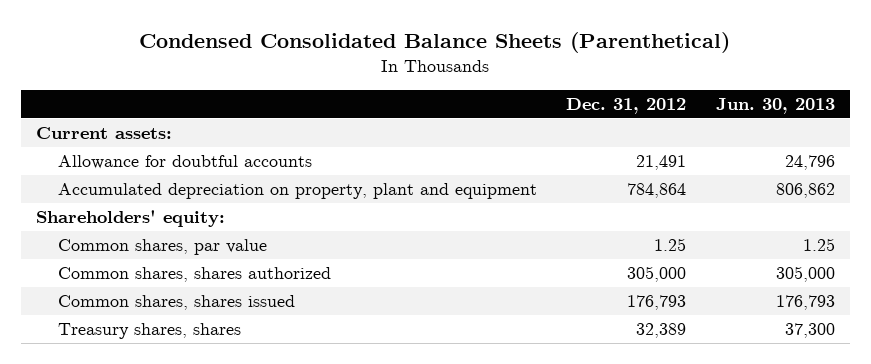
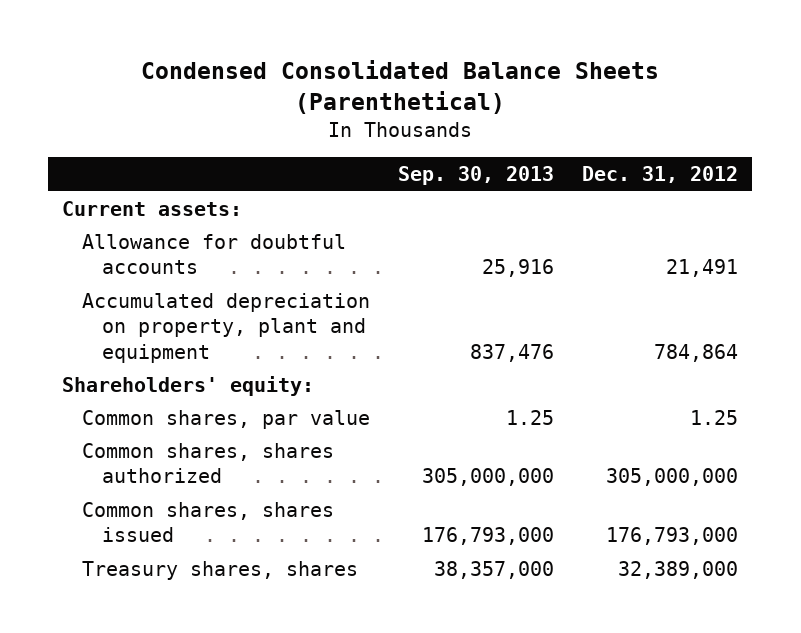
- | Dec. 31, 2012 | Jun. 30, 2013
+ | Sep. 30, 2013 | Dec. 31, 2012
- Common shares, shares authorized | 305,000 | 305,000
- Common shares, shares issued | 176,793 | 176,793
- Treasury shares, shares | 32,389 | 37,300
+ Common shares, shares authorized | 305,000,000 | 305,000,000
+ Common shares, shares issued | 176,793,000 | 176,793,000
+ Treasury shares, shares | 38,357,000 | 32,389,000

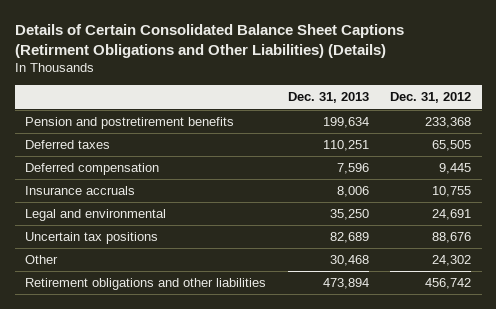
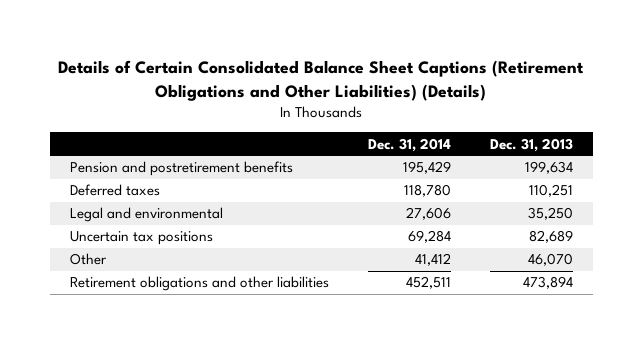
- Details of Certain Consolidated Balance Sheet Captions (Retirment Obligations and Other Liabilities) (Details)
+ Details of Certain Consolidated Balance Sheet Captions (Retirement Obligations and Other Liabilities) (Details)
- | Dec. 31, 2013 | Dec. 31, 2012
+ | Dec. 31, 2014 | Dec. 31, 2013
- Deferred compensation | 7,596 | 9,445
- Insurance accruals | 8,006 | 10,755
- Other | 30,468 | 24,302
+ Other | 41,412 | 46,070

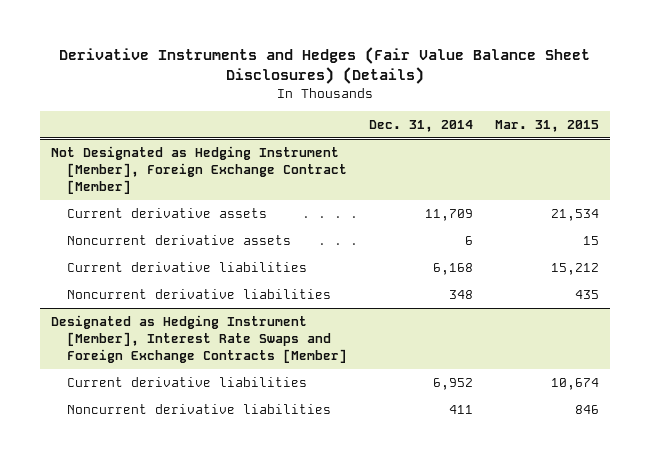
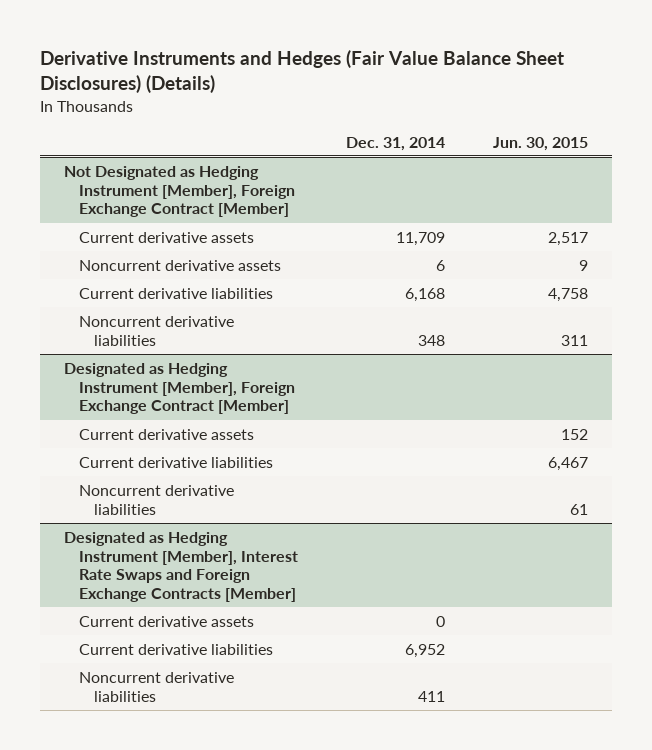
- | Dec. 31, 2014 | Mar. 31, 2015
+ | Dec. 31, 2014 | Jun. 30, 2015
+ Designated as Hedging Instrument [Member], Foreign Exchange Contract [Member]
+ Current derivative assets | | 152
+ Current derivative liabilities | | 6,467
+ Noncurrent derivative liabilities | | 61
@ Designated as Hedging Instrument [Member], Interest Rate Swaps and Foreign Exchange Contracts [Member]
+ Current derivative assets | 0 |

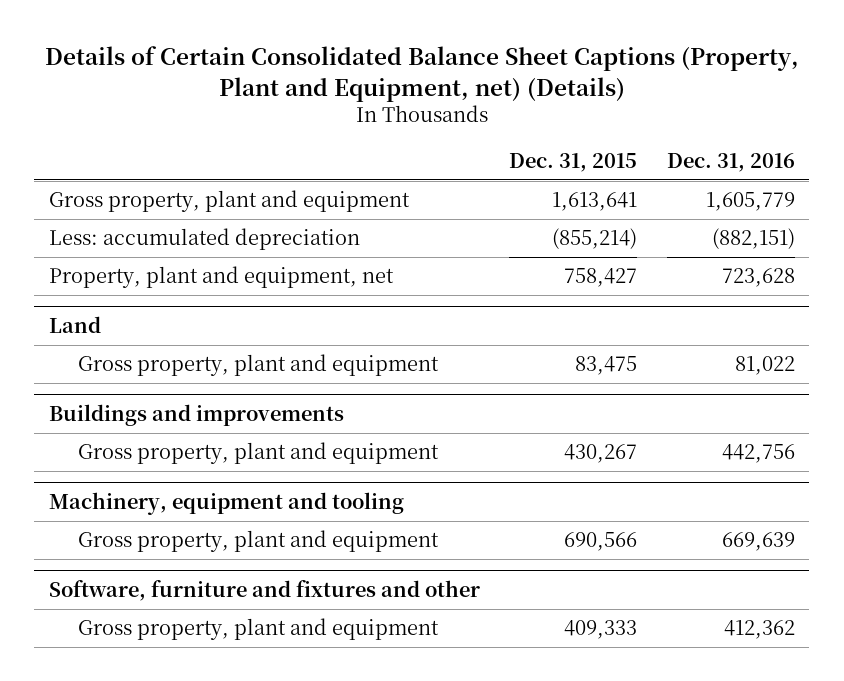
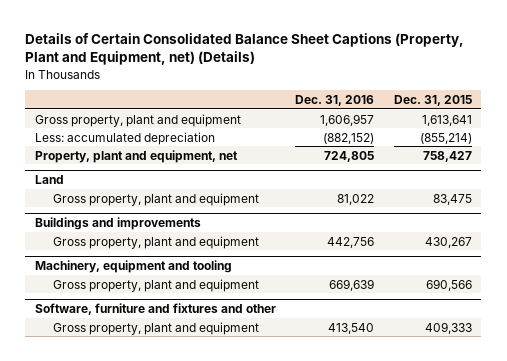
- | Dec. 31, 2015 | Dec. 31, 2016
+ | Dec. 31, 2016 | Dec. 31, 2015
- Gross property, plant and equipment | 1,613,641 | 1,605,779
- Less: accumulated depreciation | (855,214) | (882,151)
- Property, plant and equipment, net | 758,427 | 723,628
+ Gross property, plant and equipment | 1,606,957 | 1,613,641
+ Less: accumulated depreciation | (882,152) | (855,214)
+ Property, plant and equipment, net | 724,805 | 758,427
@ Software, furniture and fixtures and other
- Gross property, plant and equipment | 409,333 | 412,362
+ Gross property, plant and equipment | 413,540 | 409,333

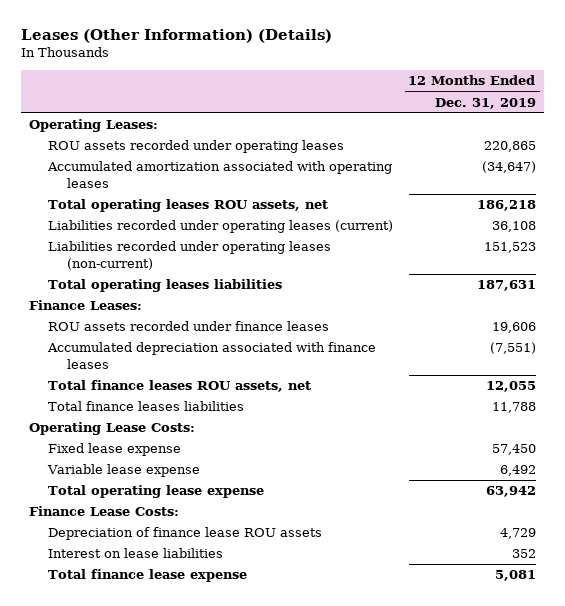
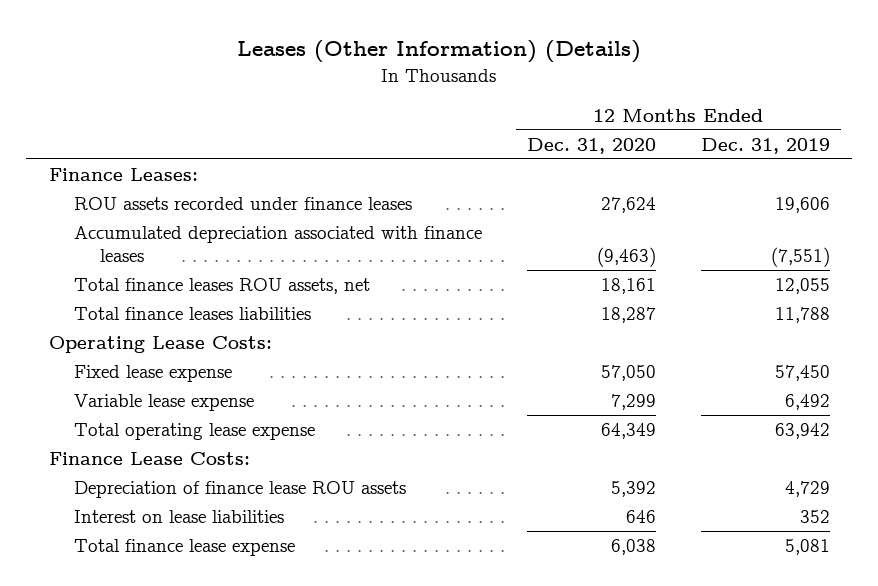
- | 12 Months Ended Dec. 31, 2019
+ | 12 Months Ended Dec. 31, 2020 | 12 Months Ended Dec. 31, 2019
- Operating Leases:
- ROU assets recorded under operating leases | 220,865
- Accumulated amortization associated with operating leases | (34,647)
- Total operating leases ROU assets, net | 186,218
- Liabilities recorded under operating leases (current) | 36,108
- Liabilities recorded under operating leases (non-current) | 151,523
- Total operating leases liabilities | 187,631

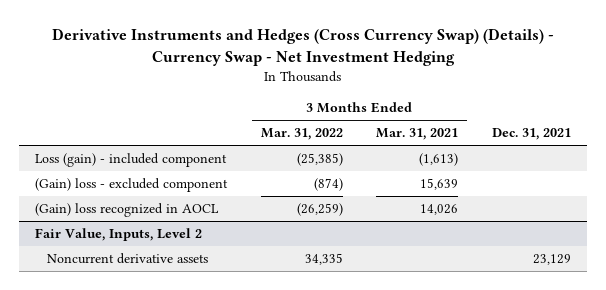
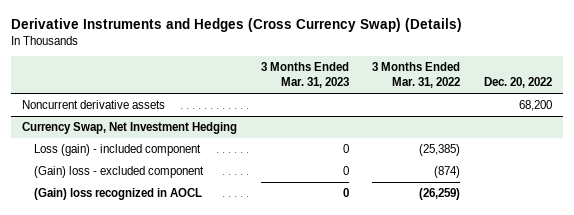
- Derivative Instruments and Hedges (Cross Currency Swap) (Details) - Currency Swap - Net Investment Hedging
+ Derivative Instruments and Hedges (Cross Currency Swap) (Details)
- | 3 Months Ended Mar. 31, 2022 | 3 Months Ended Mar. 31, 2021 | Dec. 31, 2021
+ | 3 Months Ended Mar. 31, 2023 | 3 Months Ended Mar. 31, 2022 | Dec. 20, 2022
+ Noncurrent derivative assets | | | 68,200
+ Currency Swap, Net Investment Hedging
- Fair Value, Inputs, Level 2
- Noncurrent derivative assets | 34,335 | | 23,129

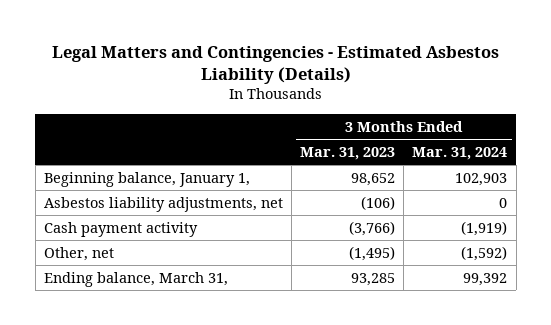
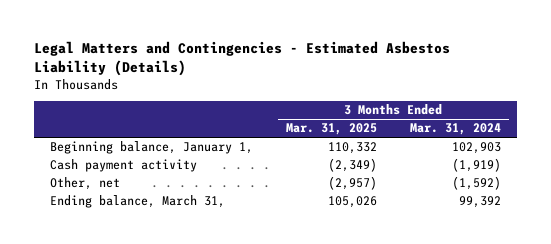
- | 3 Months Ended Mar. 31, 2023 | 3 Months Ended Mar. 31, 2024
+ | 3 Months Ended Mar. 31, 2025 | 3 Months Ended Mar. 31, 2024
- Asbestos liability adjustments, net | (106) | 0

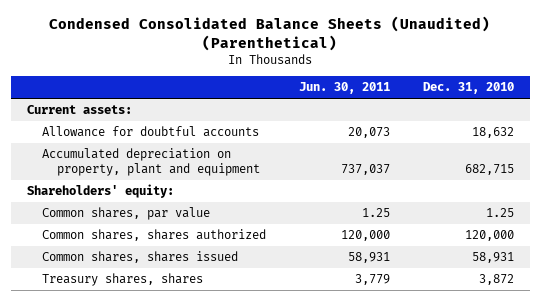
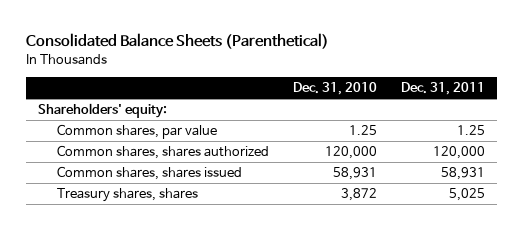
- Condensed Consolidated Balance Sheets (Unaudited) (Parenthetical)
+ Consolidated Balance Sheets (Parenthetical)
- | Jun. 30, 2011 | Dec. 31, 2010
+ | Dec. 31, 2010 | Dec. 31, 2011
- Current assets:
- Allowance for doubtful accounts | 20,073 | 18,632
- Accumulated depreciation on property, plant and equipment | 737,037 | 682,715

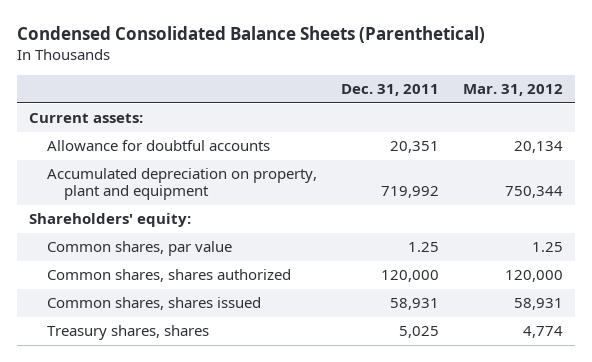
- Consolidated Balance Sheets (Parenthetical)
+ Condensed Consolidated Balance Sheets (Parenthetical)
- | Dec. 31, 2010 | Dec. 31, 2011
+ | Dec. 31, 2011 | Mar. 31, 2012
+ Current assets:
+ Allowance for doubtful accounts | 20,351 | 20,134
+ Accumulated depreciation on property, plant and equipment | 719,992 | 750,344

